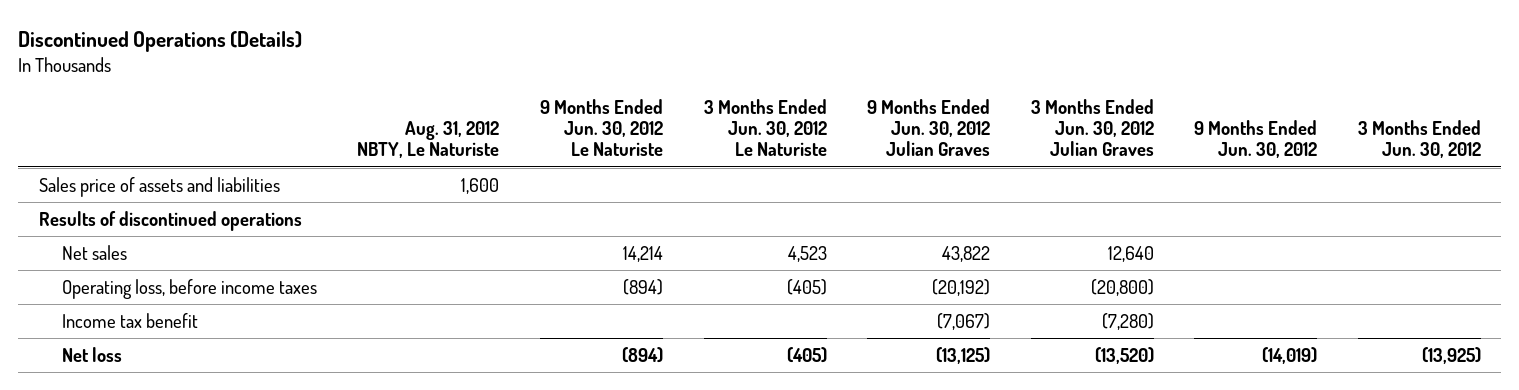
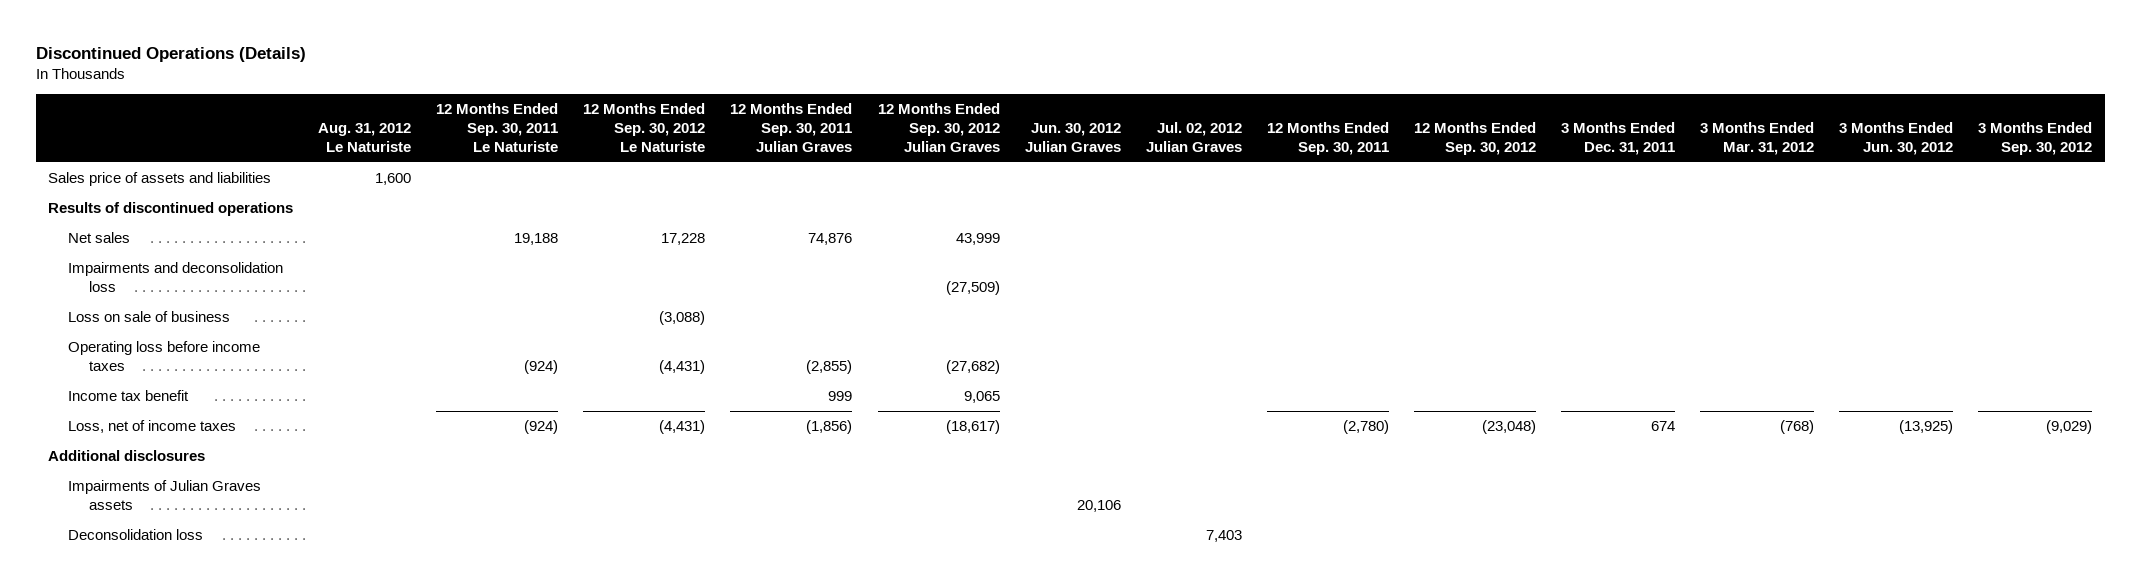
- | Aug. 31, 2012 NBTY, Le Naturiste | 9 Months Ended Jun. 30, 2012 Le Naturiste | 3 Months Ended Jun. 30, 2012 Le Naturiste | 9 Months Ended Jun. 30, 2012 Julian Graves | 3 Months Ended Jun. 30, 2012 Julian Graves | 9 Months Ended Jun. 30, 2012 | 3 Months Ended Jun. 30, 2012
+ | Aug. 31, 2012 Le Naturiste | 12 Months Ended Sep. 30, 2011 Le Naturiste | 12 Months Ended Sep. 30, 2012 Le Naturiste | 12 Months Ended Sep. 30, 2011 Julian Graves | 12 Months Ended Sep. 30, 2012 Julian Graves | Jun. 30, 2012 Julian Graves | Jul. 02, 2012 Julian Graves | 12 Months Ended Sep. 30, 2011 | 12 Months Ended Sep. 30, 2012 | 3 Months Ended Dec. 31, 2011 | 3 Months Ended Mar. 31, 2012 | 3 Months Ended Jun. 30, 2012 | 3 Months Ended Sep. 30, 2012
- Operating loss, before income taxes | | (894) | (405) | (20,192) | (20,800) | |
+ Impairments and deconsolidation loss | | | | | (27,509) | | | | | | | |
+ Loss on sale of business | | | (3,088) | | | | | | | | | |
+ Operating loss before income taxes | | (924) | (4,431) | (2,855) | (27,682) | | | | | | | |
- Net loss | | (894) | (405) | (13,125) | (13,520) | (14,019) | (13,925)
+ Loss, net of income taxes | | (924) | (4,431) | (1,856) | (18,617) | | | (2,780) | (23,048) | 674 | (768) | (13,925) | (9,029)
+ Additional disclosures
+ Impairments of Julian Graves assets | | | | | | 20,106 | | | | | | |
+ Deconsolidation loss | | | | | | | 7,403 | | | | | |

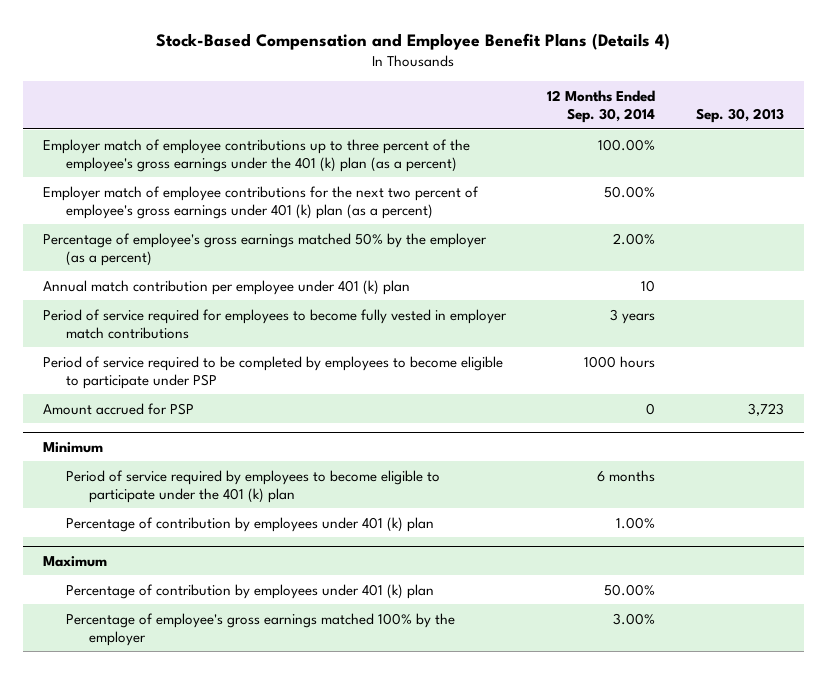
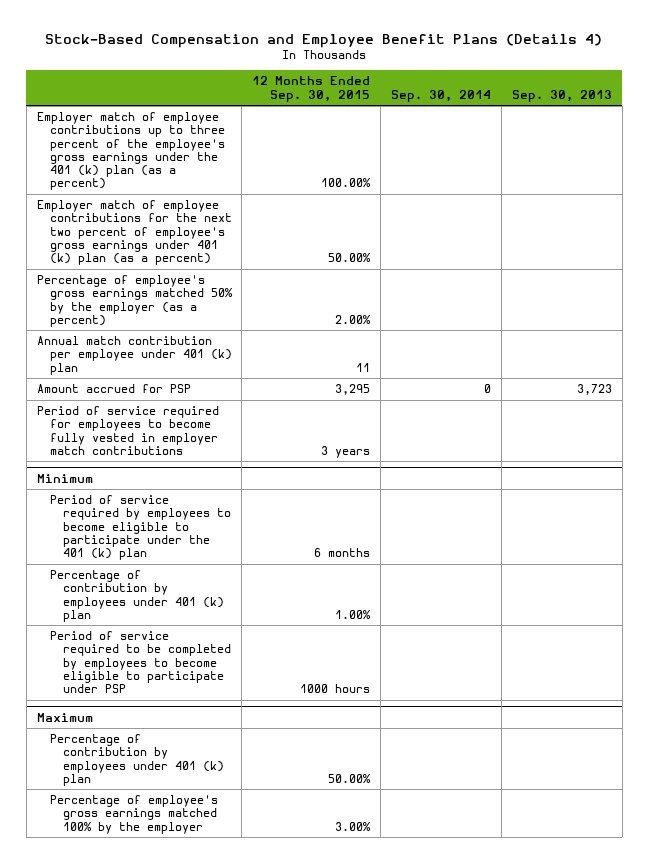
- | 12 Months Ended Sep. 30, 2014 | Sep. 30, 2013
+ | 12 Months Ended Sep. 30, 2015 | Sep. 30, 2014 | Sep. 30, 2013
- Period of service required to be completed by employees to become eligible to participate under PSP | 1000 hours |
moved down: Period of service required for employees to become fully vested in employer match contributions | 3 years | |
@ Minimum
+ Period of service required to be completed by employees to become eligible to participate under PSP | 1000 hours | |

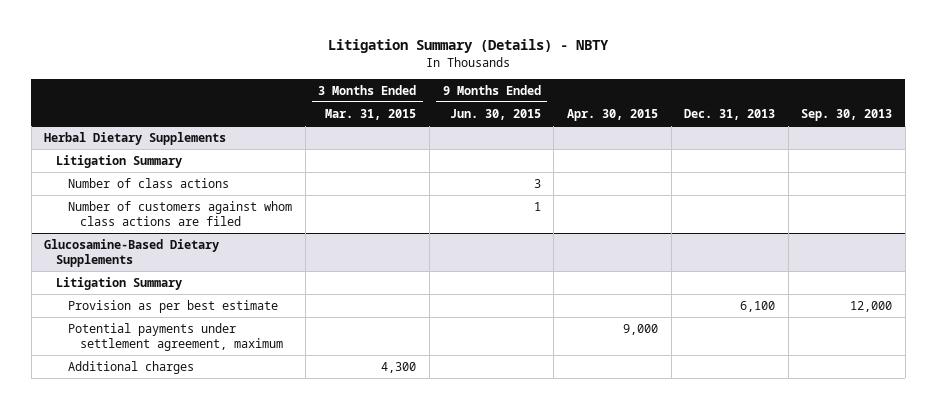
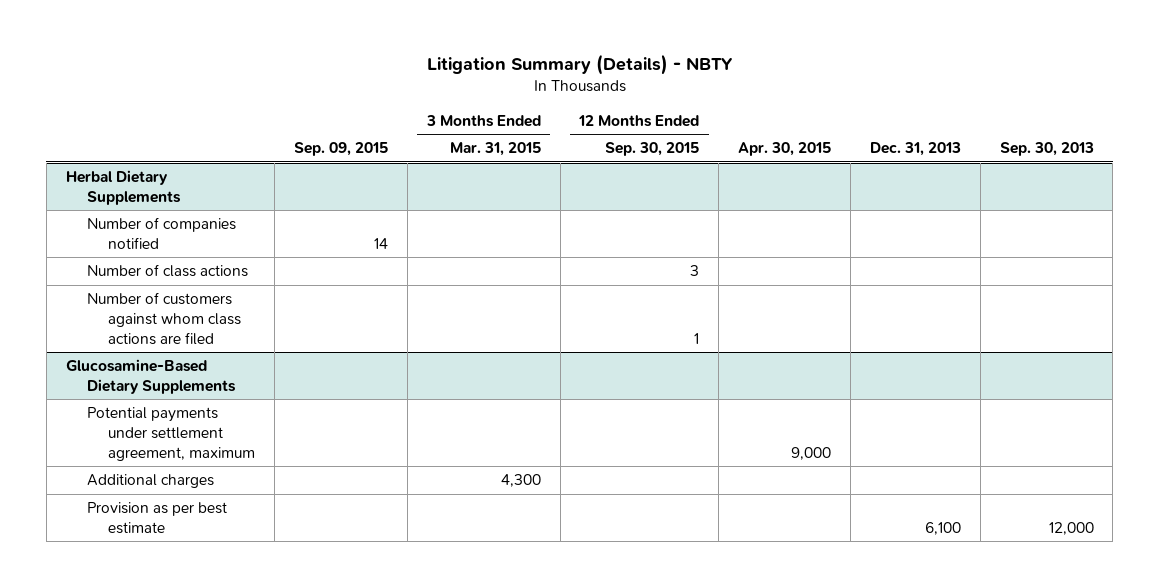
- | 3 Months Ended Mar. 31, 2015 | 9 Months Ended Jun. 30, 2015 | Apr. 30, 2015 | Dec. 31, 2013 | Sep. 30, 2013
+ | Sep. 09, 2015 | 3 Months Ended Mar. 31, 2015 | 12 Months Ended Sep. 30, 2015 | Apr. 30, 2015 | Dec. 31, 2013 | Sep. 30, 2013
@ Herbal Dietary Supplements
- Litigation Summary
+ Number of companies notified | 14 | | | | |
@ Glucosamine-Based Dietary Supplements
- Litigation Summary
moved down: Provision as per best estimate | | | | | 6,100 | 12,000

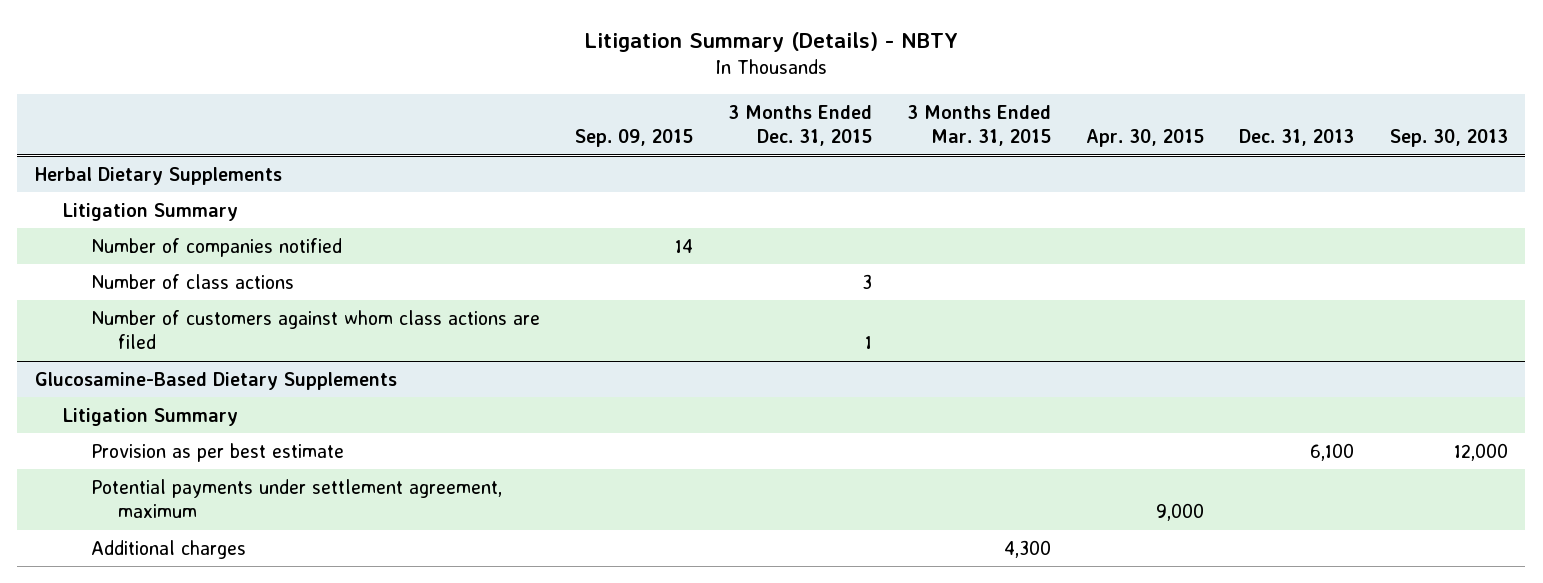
- | Sep. 09, 2015 | 3 Months Ended Mar. 31, 2015 | 12 Months Ended Sep. 30, 2015 | Apr. 30, 2015 | Dec. 31, 2013 | Sep. 30, 2013
+ | Sep. 09, 2015 | 3 Months Ended Dec. 31, 2015 | 3 Months Ended Mar. 31, 2015 | Apr. 30, 2015 | Dec. 31, 2013 | Sep. 30, 2013
@ Herbal Dietary Supplements
+ Litigation Summary
@ Glucosamine-Based Dietary Supplements
+ Litigation Summary
moved up: Provision as per best estimate | | | | | 6,100 | 12,000

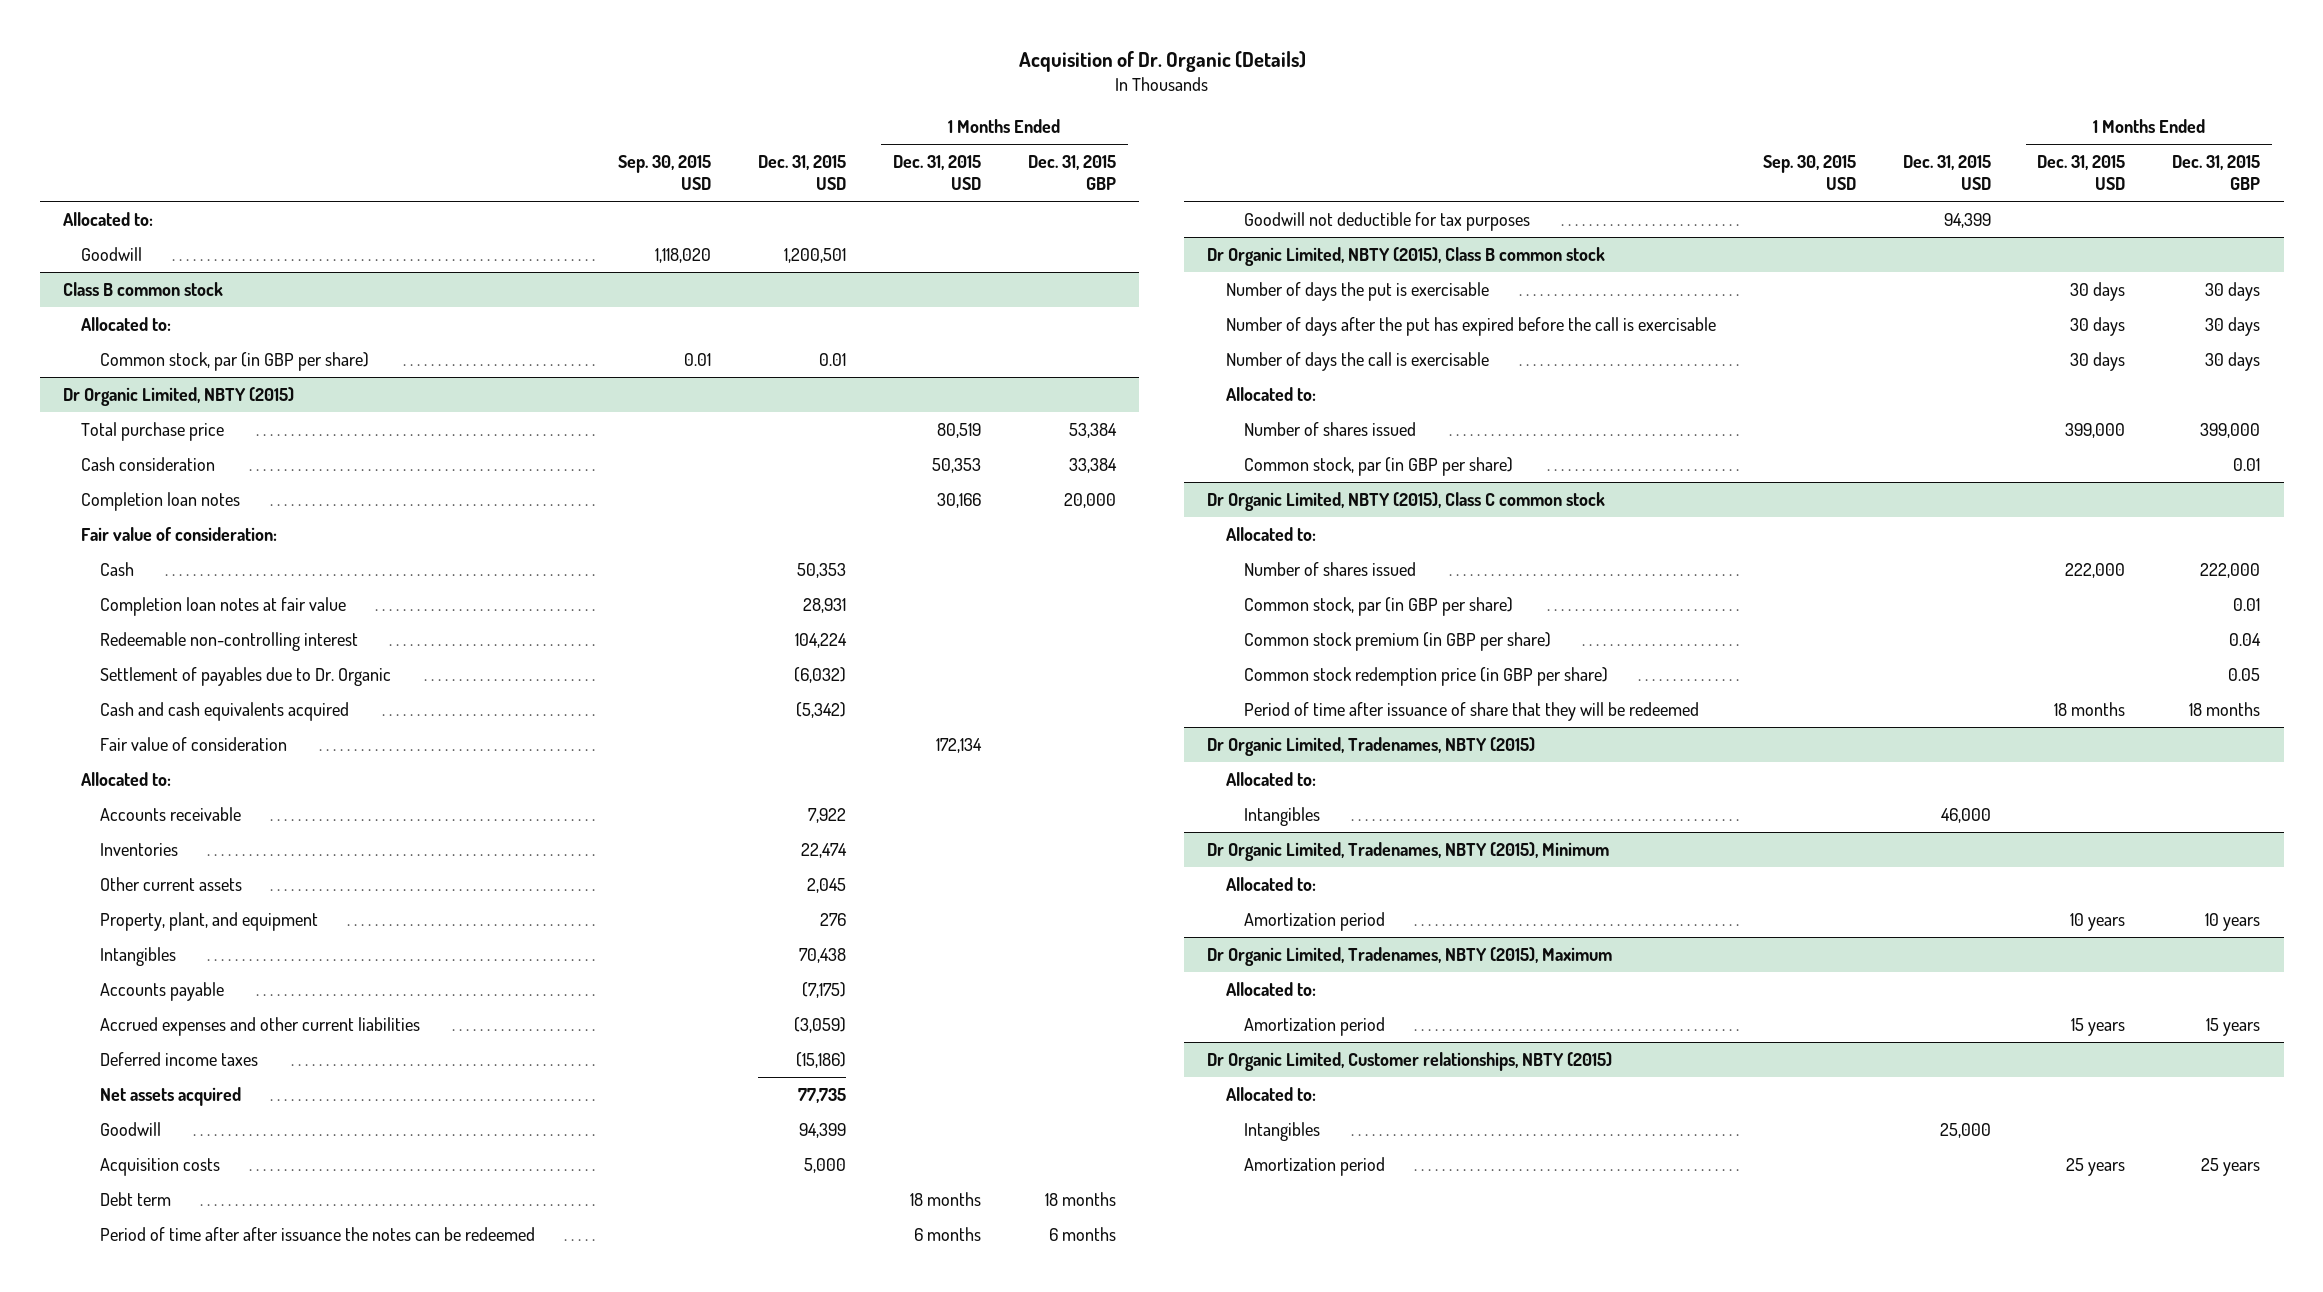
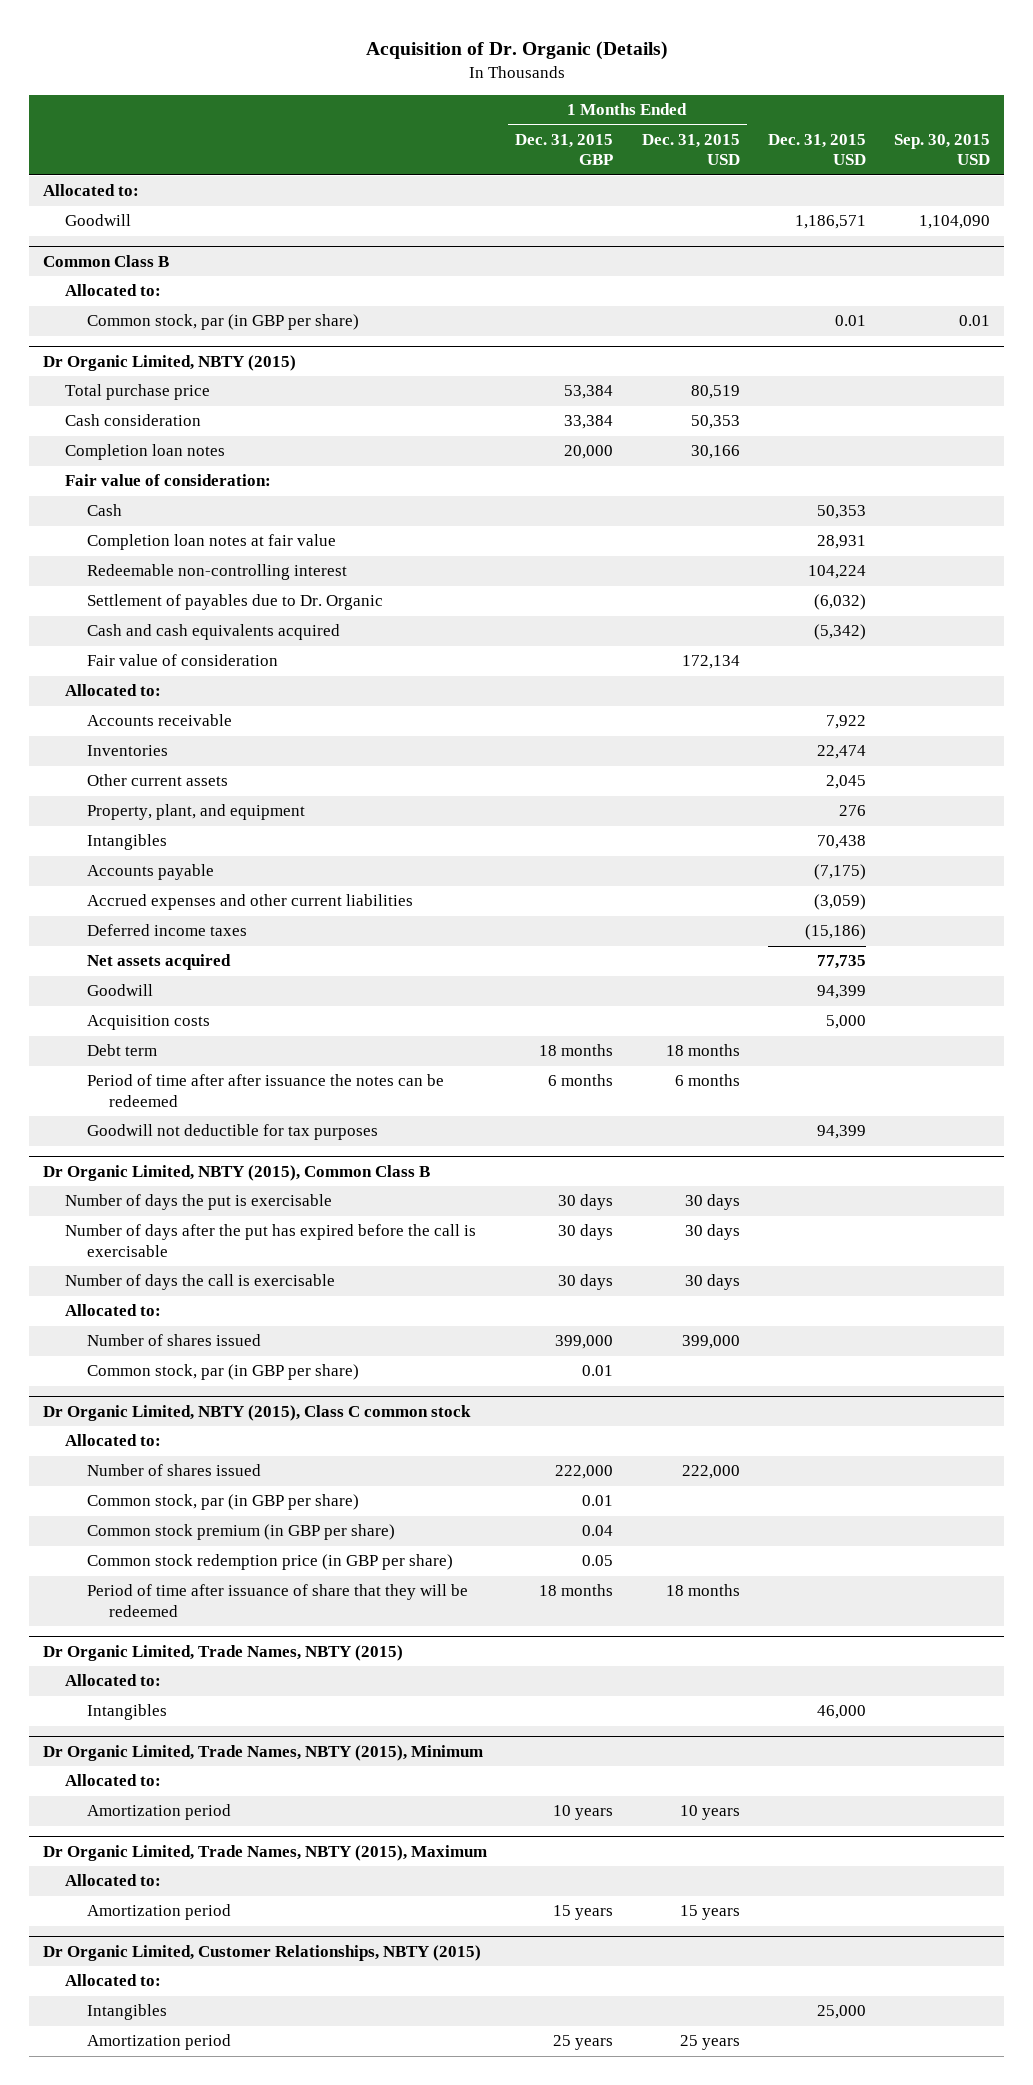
- | Sep. 30, 2015 USD | Dec. 31, 2015 USD | 1 Months Ended Dec. 31, 2015 USD | 1 Months Ended Dec. 31, 2015 GBP
+ | 1 Months Ended Dec. 31, 2015 GBP | 1 Months Ended Dec. 31, 2015 USD | Dec. 31, 2015 USD | Sep. 30, 2015 USD
- Goodwill | 1,118,020 | 1,200,501 | |
- Class B common stock
+ Goodwill | | | 1,186,571 | 1,104,090
+ Common Class B
- Dr Organic Limited, NBTY (2015), Class B common stock
+ Dr Organic Limited, NBTY (2015), Common Class B
- Dr Organic Limited, Tradenames, NBTY (2015)
+ Dr Organic Limited, Trade Names, NBTY (2015)
- Dr Organic Limited, Tradenames, NBTY (2015), Minimum
+ Dr Organic Limited, Trade Names, NBTY (2015), Minimum
- Dr Organic Limited, Tradenames, NBTY (2015), Maximum
+ Dr Organic Limited, Trade Names, NBTY (2015), Maximum
- Dr Organic Limited, Customer relationships, NBTY (2015)
+ Dr Organic Limited, Customer Relationships, NBTY (2015)

